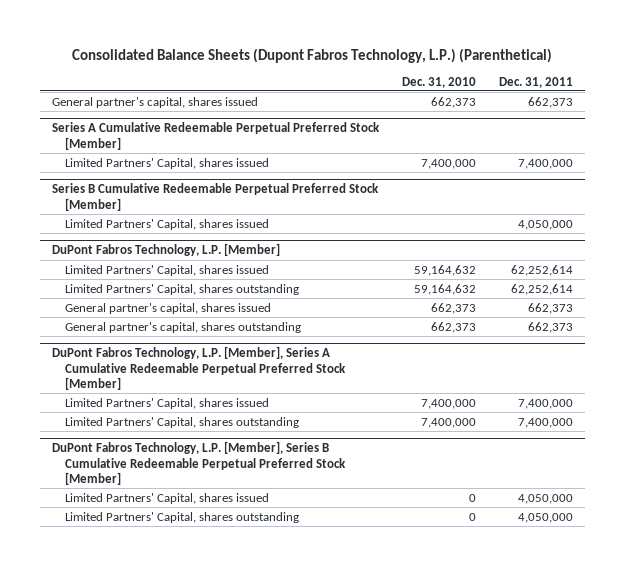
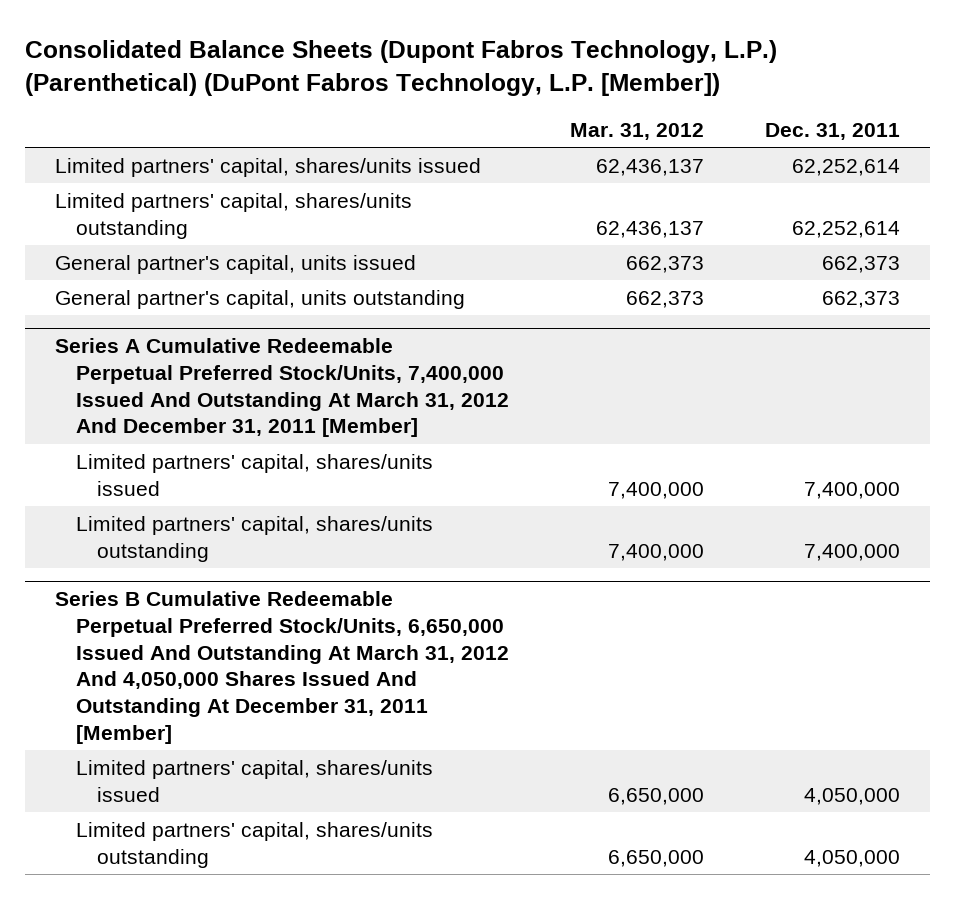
- Consolidated Balance Sheets (Dupont Fabros Technology, L.P.) (Parenthetical)
+ Consolidated Balance Sheets (Dupont Fabros Technology, L.P.) (Parenthetical) (DuPont Fabros Technology, L.P. [Member])
- | Dec. 31, 2010 | Dec. 31, 2011
+ | Mar. 31, 2012 | Dec. 31, 2011
- General partner's capital, shares issued | 662,373 | 662,373
- Series A Cumulative Redeemable Perpetual Preferred Stock [Member]
- Limited Partners' Capital, shares issued | 7,400,000 | 7,400,000
- Series B Cumulative Redeemable Perpetual Preferred Stock [Member]
- Limited Partners' Capital, shares issued | | 4,050,000
- DuPont Fabros Technology, L.P. [Member]
- Limited Partners' Capital, shares issued | 59,164,632 | 62,252,614
- Limited Partners' Capital, shares outstanding | 59,164,632 | 62,252,614
- General partner's capital, shares issued | 662,373 | 662,373
- General partner's capital, shares outstanding | 662,373 | 662,373
- DuPont Fabros Technology, L.P. [Member], Series A Cumulative Redeemable Perpetual Preferred Stock [Member]
- Limited Partners' Capital, shares issued | 7,400,000 | 7,400,000
- Limited Partners' Capital, shares outstanding | 7,400,000 | 7,400,000
- DuPont Fabros Technology, L.P. [Member], Series B Cumulative Redeemable Perpetual Preferred Stock [Member]
- Limited Partners' Capital, shares issued | 0 | 4,050,000
- Limited Partners' Capital, shares outstanding | 0 | 4,050,000
+ Limited partners' capital, shares/units issued | 62,436,137 | 62,252,614
+ Limited partners' capital, shares/units outstanding | 62,436,137 | 62,252,614
+ General partner's capital, units issued | 662,373 | 662,373
+ General partner's capital, units outstanding | 662,373 | 662,373
+ Series A Cumulative Redeemable Perpetual Preferred Stock/Units, 7,400,000 Issued And Outstanding At March 31, 2012 And December 31, 2011 [Member]
+ Limited partners' capital, shares/units issued | 7,400,000 | 7,400,000
+ Limited partners' capital, shares/units outstanding | 7,400,000 | 7,400,000
+ Series B Cumulative Redeemable Perpetual Preferred Stock/Units, 6,650,000 Issued And Outstanding At March 31, 2012 And 4,050,000 Shares Issued And Outstanding At December 31, 2011 [Member]
+ Limited partners' capital, shares/units issued | 6,650,000 | 4,050,000
+ Limited partners' capital, shares/units outstanding | 6,650,000 | 4,050,000

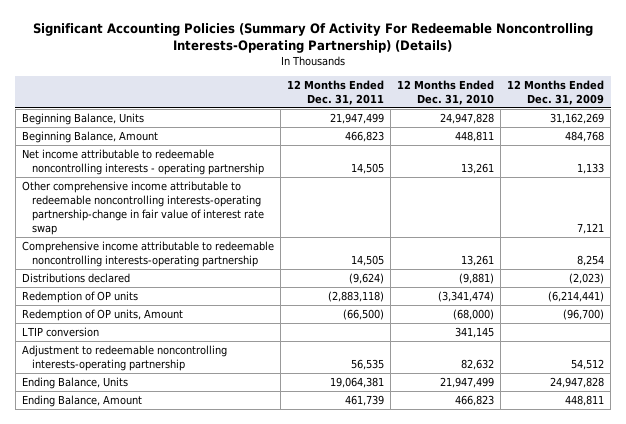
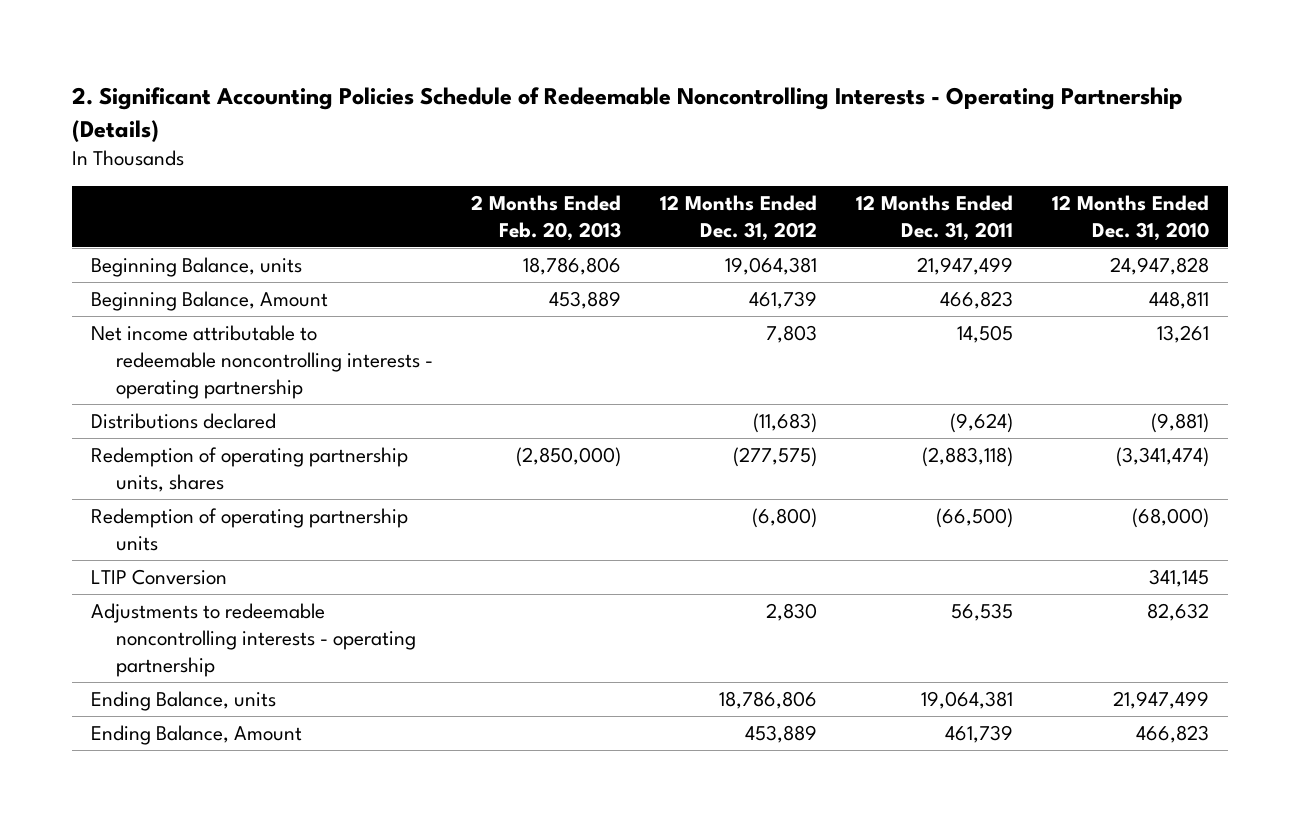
- Significant Accounting Policies (Summary Of Activity For Redeemable Noncontrolling Interests-Operating Partnership) (Details)
+ 2. Significant Accounting Policies Schedule of Redeemable Noncontrolling Interests - Operating Partnership (Details)
- | 12 Months Ended Dec. 31, 2011 | 12 Months Ended Dec. 31, 2010 | 12 Months Ended Dec. 31, 2009
+ | 2 Months Ended Feb. 20, 2013 | 12 Months Ended Dec. 31, 2012 | 12 Months Ended Dec. 31, 2011 | 12 Months Ended Dec. 31, 2010
- Beginning Balance, Units | 21,947,499 | 24,947,828 | 31,162,269
+ Beginning Balance, units | 18,786,806 | 19,064,381 | 21,947,499 | 24,947,828
- Other comprehensive income attributable to redeemable noncontrolling interests-operating partnership-change in fair value of interest rate swap | | | 7,121
- Comprehensive income attributable to redeemable noncontrolling interests-operating partnership | 14,505 | 13,261 | 8,254
- Redemption of OP units | (2,883,118) | (3,341,474) | (6,214,441)
- Redemption of OP units, Amount | (66,500) | (68,000) | (96,700)
- LTIP conversion | | 341,145 |
- Adjustment to redeemable noncontrolling interests-operating partnership | 56,535 | 82,632 | 54,512
- Ending Balance, Units | 19,064,381 | 21,947,499 | 24,947,828
+ Redemption of operating partnership units, shares | (2,850,000) | (277,575) | (2,883,118) | (3,341,474)
+ Redemption of operating partnership units | | (6,800) | (66,500) | (68,000)
+ LTIP Conversion | | | | 341,145
+ Adjustments to redeemable noncontrolling interests - operating partnership | | 2,830 | 56,535 | 82,632
+ Ending Balance, units | | 18,786,806 | 19,064,381 | 21,947,499

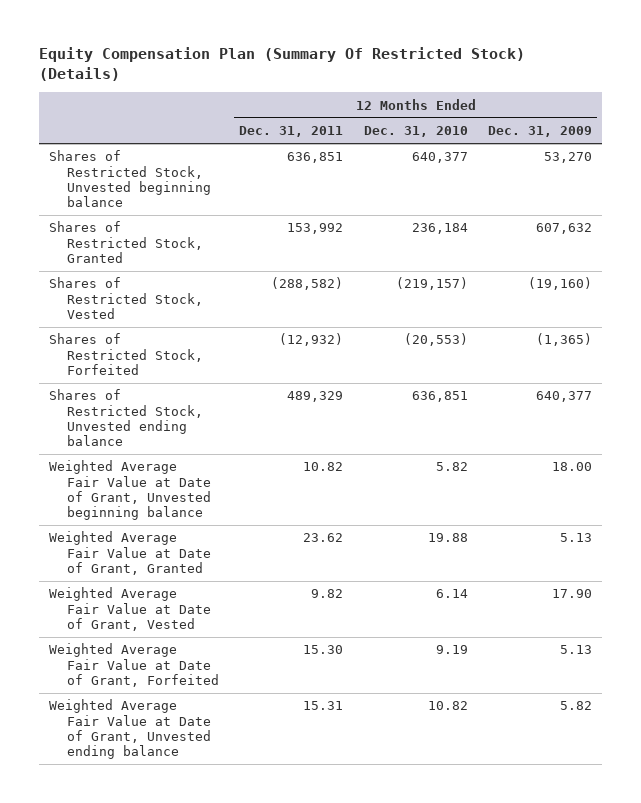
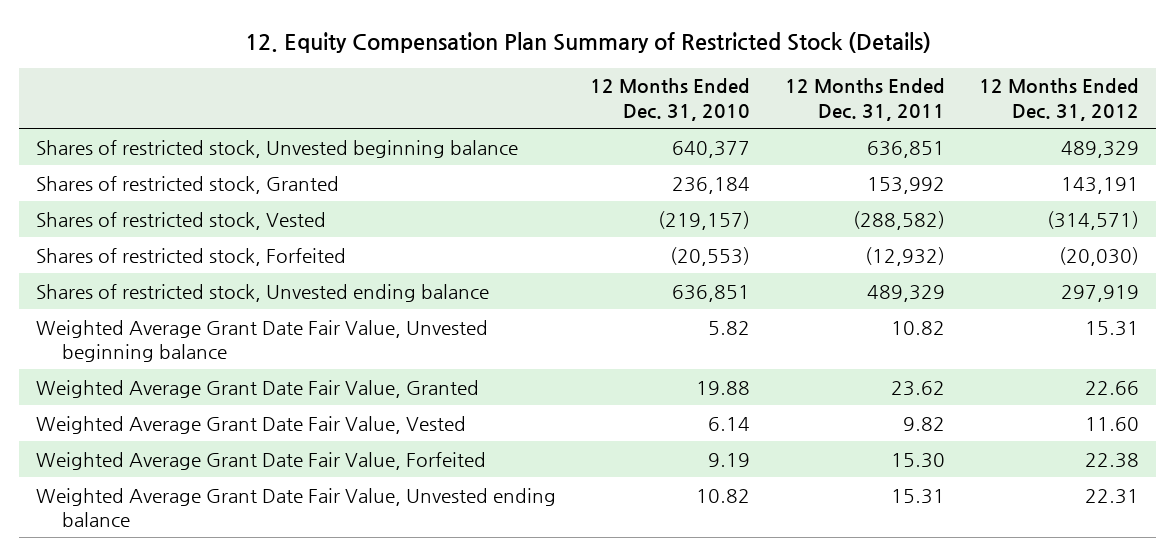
- Equity Compensation Plan (Summary Of Restricted Stock) (Details)
+ 12. Equity Compensation Plan Summary of Restricted Stock (Details)
- | 12 Months Ended Dec. 31, 2011 | 12 Months Ended Dec. 31, 2010 | 12 Months Ended Dec. 31, 2009
+ | 12 Months Ended Dec. 31, 2010 | 12 Months Ended Dec. 31, 2011 | 12 Months Ended Dec. 31, 2012
- Shares of Restricted Stock, Unvested beginning balance | 636,851 | 640,377 | 53,270
- Shares of Restricted Stock, Granted | 153,992 | 236,184 | 607,632
- Shares of Restricted Stock, Vested | (288,582) | (219,157) | (19,160)
- Shares of Restricted Stock, Forfeited | (12,932) | (20,553) | (1,365)
- Shares of Restricted Stock, Unvested ending balance | 489,329 | 636,851 | 640,377
- Weighted Average Fair Value at Date of Grant, Unvested beginning balance | 10.82 | 5.82 | 18.00
- Weighted Average Fair Value at Date of Grant, Granted | 23.62 | 19.88 | 5.13
- Weighted Average Fair Value at Date of Grant, Vested | 9.82 | 6.14 | 17.90
- Weighted Average Fair Value at Date of Grant, Forfeited | 15.30 | 9.19 | 5.13
- Weighted Average Fair Value at Date of Grant, Unvested ending balance | 15.31 | 10.82 | 5.82
+ Shares of restricted stock, Unvested beginning balance | 640,377 | 636,851 | 489,329
+ Shares of restricted stock, Granted | 236,184 | 153,992 | 143,191
+ Shares of restricted stock, Vested | (219,157) | (288,582) | (314,571)
+ Shares of restricted stock, Forfeited | (20,553) | (12,932) | (20,030)
+ Shares of restricted stock, Unvested ending balance | 636,851 | 489,329 | 297,919
+ Weighted Average Grant Date Fair Value, Unvested beginning balance | 5.82 | 10.82 | 15.31
+ Weighted Average Grant Date Fair Value, Granted | 19.88 | 23.62 | 22.66
+ Weighted Average Grant Date Fair Value, Vested | 6.14 | 9.82 | 11.60
+ Weighted Average Grant Date Fair Value, Forfeited | 9.19 | 15.30 | 22.38
+ Weighted Average Grant Date Fair Value, Unvested ending balance | 10.82 | 15.31 | 22.31

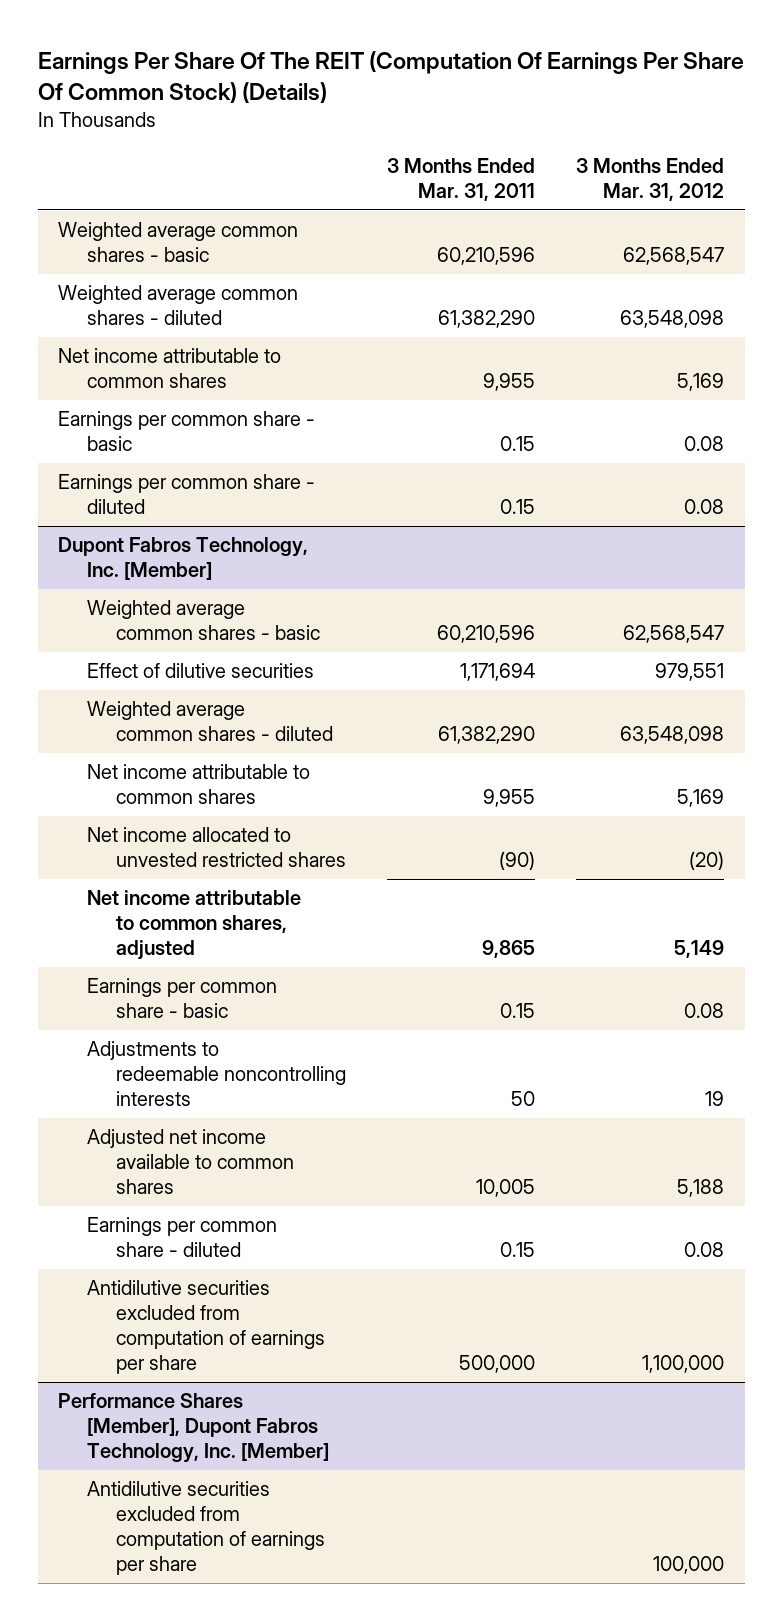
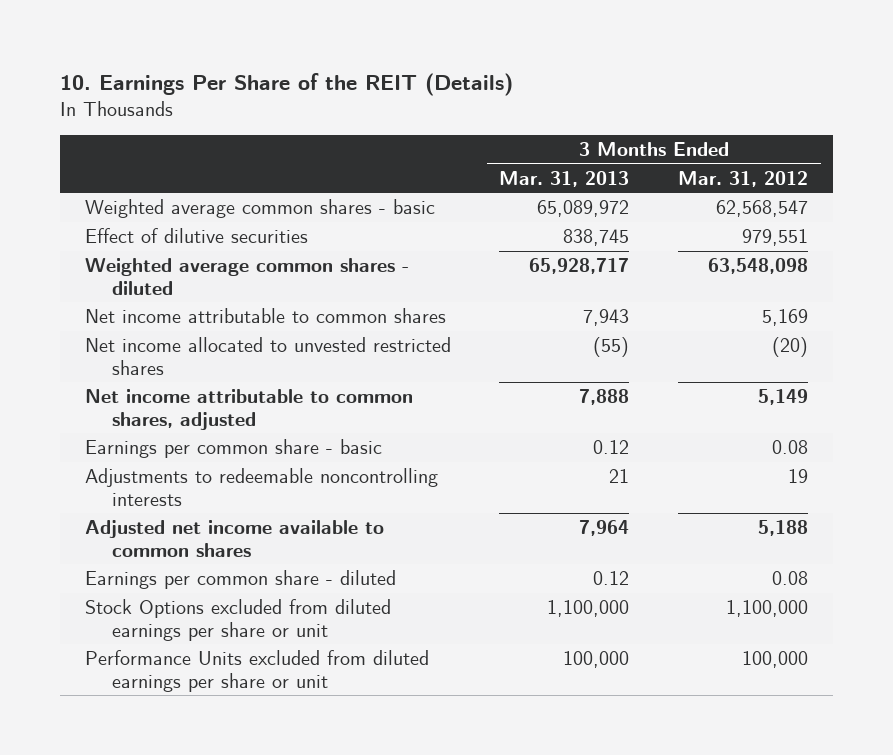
- Earnings Per Share Of The REIT (Computation Of Earnings Per Share Of Common Stock) (Details)
+ 10. Earnings Per Share of the REIT (Details)
- | 3 Months Ended Mar. 31, 2011 | 3 Months Ended Mar. 31, 2012
+ | 3 Months Ended Mar. 31, 2013 | 3 Months Ended Mar. 31, 2012
- Weighted average common shares - diluted | 61,382,290 | 63,548,098
- Net income attributable to common shares | 9,955 | 5,169
- Earnings per common share - basic | 0.15 | 0.08
- Earnings per common share - diluted | 0.15 | 0.08
- Dupont Fabros Technology, Inc. [Member]
- Weighted average common shares - basic | 60,210,596 | 62,568,547
- Antidilutive securities excluded from computation of earnings per share | 500,000 | 1,100,000
- Performance Shares [Member], Dupont Fabros Technology, Inc. [Member]
- Antidilutive securities excluded from computation of earnings per share | | 100,000
+ Stock Options excluded from diluted earnings per share or unit | 1,100,000 | 1,100,000
+ Performance Units excluded from diluted earnings per share or unit | 100,000 | 100,000

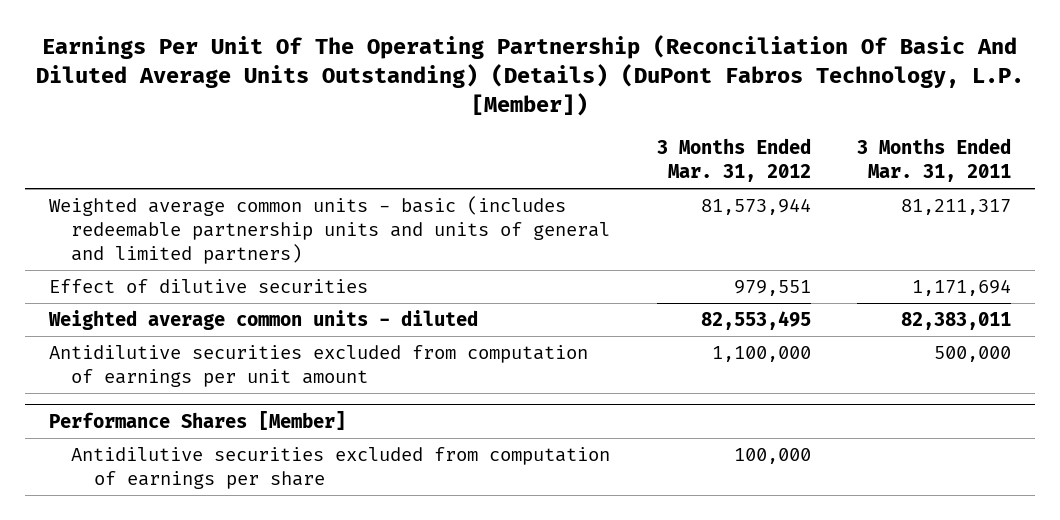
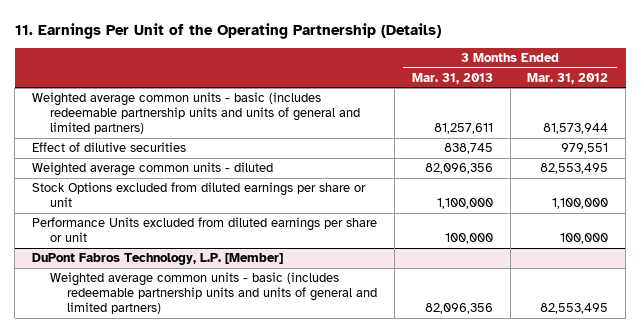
- Earnings Per Unit Of The Operating Partnership (Reconciliation Of Basic And Diluted Average Units Outstanding) (Details) (DuPont Fabros Technology, L.P. [Member])
+ 11. Earnings Per Unit of the Operating Partnership (Details)
- | 3 Months Ended Mar. 31, 2012 | 3 Months Ended Mar. 31, 2011
+ | 3 Months Ended Mar. 31, 2013 | 3 Months Ended Mar. 31, 2012
- Antidilutive securities excluded from computation of earnings per unit amount | 1,100,000 | 500,000
- Performance Shares [Member]
- Antidilutive securities excluded from computation of earnings per share | 100,000 |
+ Stock Options excluded from diluted earnings per share or unit | 1,100,000 | 1,100,000
+ Performance Units excluded from diluted earnings per share or unit | 100,000 | 100,000
+ DuPont Fabros Technology, L.P. [Member]
+ Weighted average common units - basic (includes redeemable partnership units and units of general and limited partners) | 82,096,356 | 82,553,495

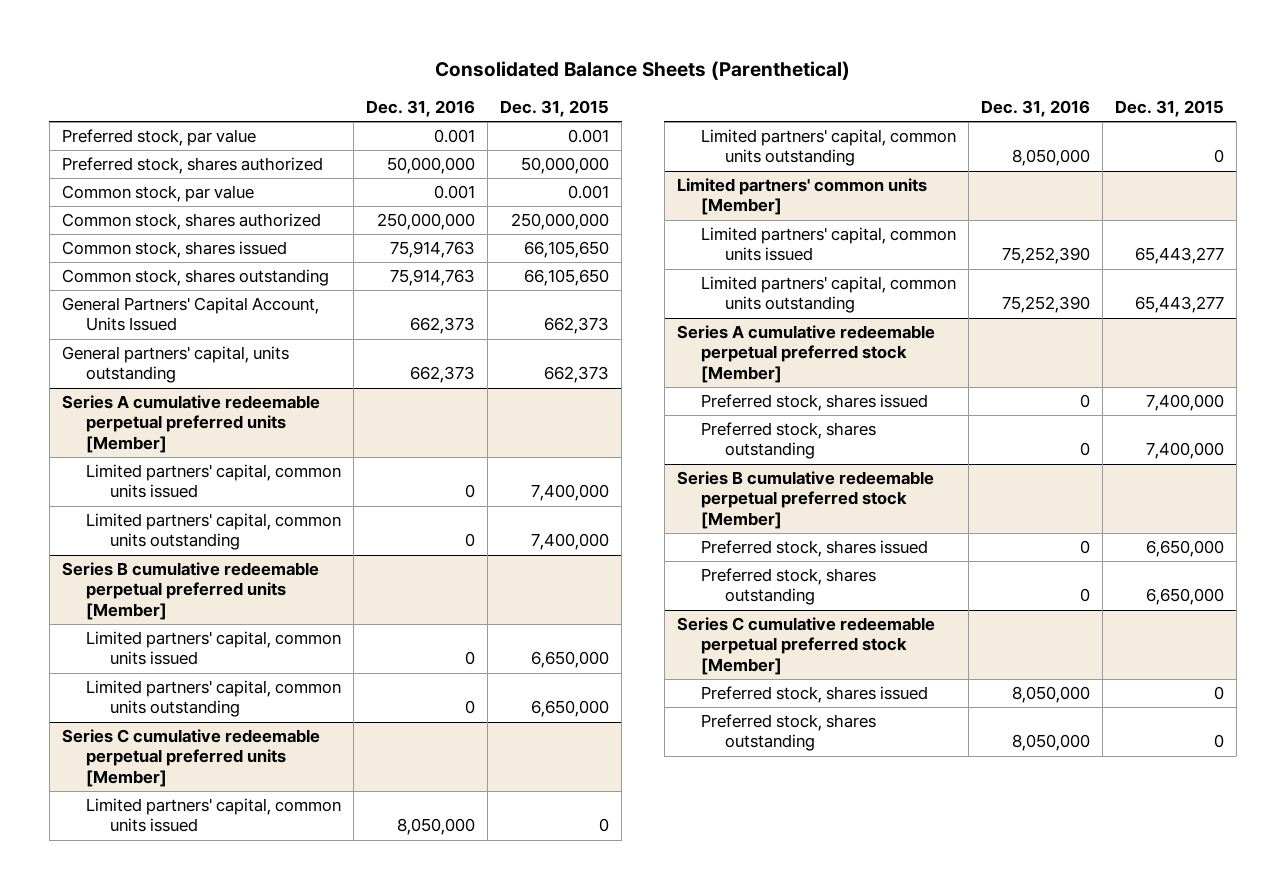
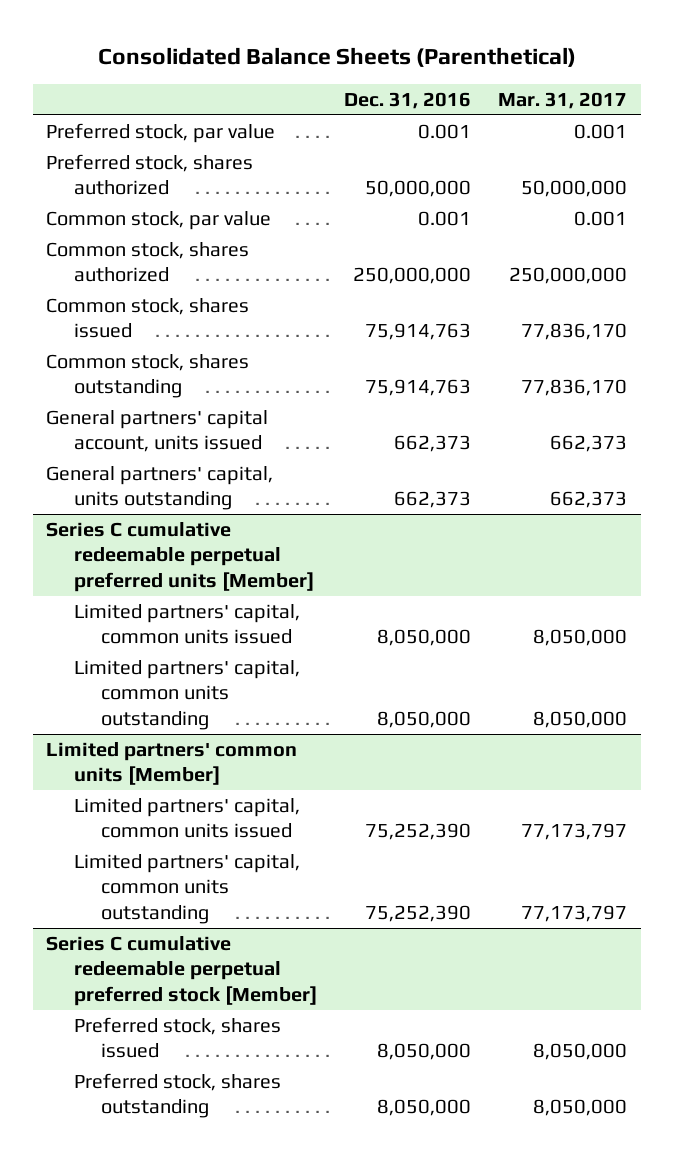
- | Dec. 31, 2016 | Dec. 31, 2015
+ | Dec. 31, 2016 | Mar. 31, 2017
- General Partners' Capital Account, Units Issued | 662,373 | 662,373
+ General partners' capital account, units issued | 662,373 | 662,373
- Series A cumulative redeemable perpetual preferred units [Member]
- Limited partners' capital, common units issued | 0 | 7,400,000
- Limited partners' capital, common units outstanding | 0 | 7,400,000
- Series B cumulative redeemable perpetual preferred units [Member]
- Limited partners' capital, common units issued | 0 | 6,650,000
- Limited partners' capital, common units outstanding | 0 | 6,650,000
- Series A cumulative redeemable perpetual preferred stock [Member]
- Preferred stock, shares issued | 0 | 7,400,000
- Preferred stock, shares outstanding | 0 | 7,400,000
- Series B cumulative redeemable perpetual preferred stock [Member]
- Preferred stock, shares issued | 0 | 6,650,000
- Preferred stock, shares outstanding | 0 | 6,650,000

